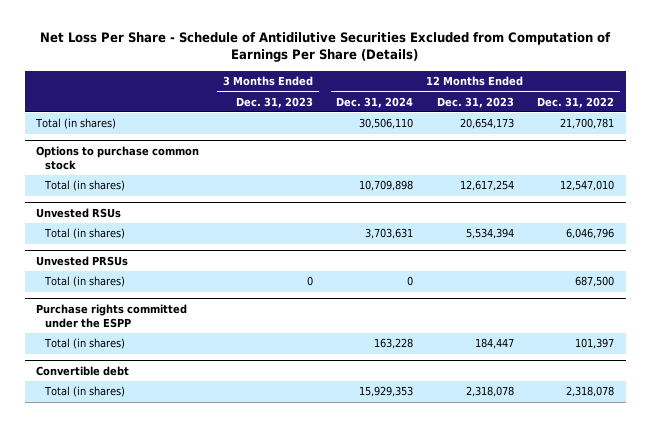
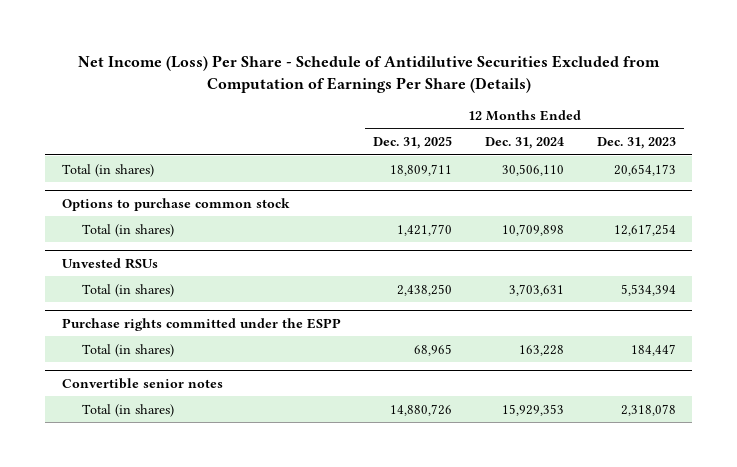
- Net Loss Per Share - Schedule of Antidilutive Securities Excluded from Computation of Earnings Per Share (Details)
+ Net Income (Loss) Per Share - Schedule of Antidilutive Securities Excluded from Computation of Earnings Per Share (Details)
- | 3 Months Ended Dec. 31, 2023 | 12 Months Ended Dec. 31, 2024 | 12 Months Ended Dec. 31, 2023 | 12 Months Ended Dec. 31, 2022
+ | 12 Months Ended Dec. 31, 2025 | 12 Months Ended Dec. 31, 2024 | 12 Months Ended Dec. 31, 2023
- Unvested PRSUs
- Total (in shares) | 0 | 0 | | 687,500
- Convertible debt
+ Convertible senior notes

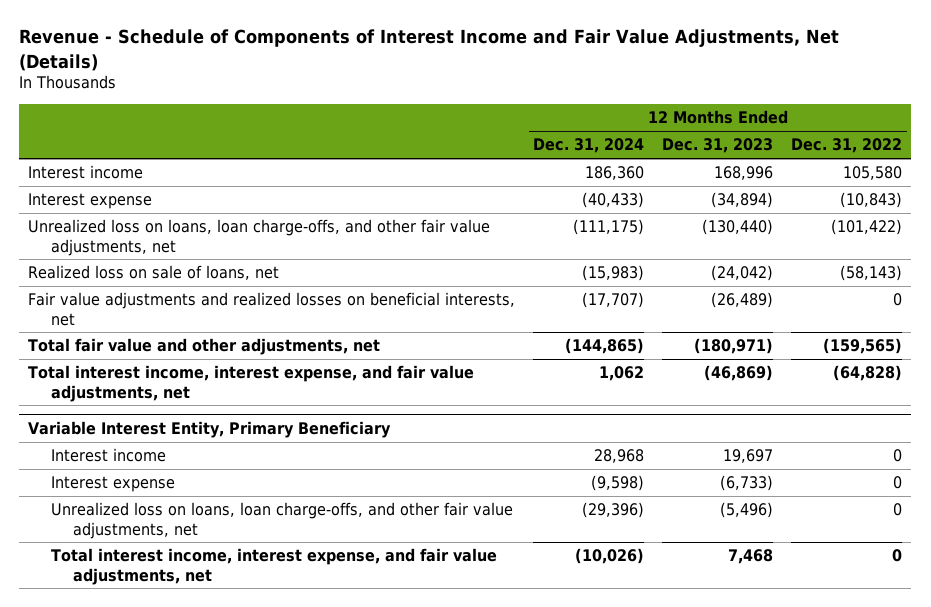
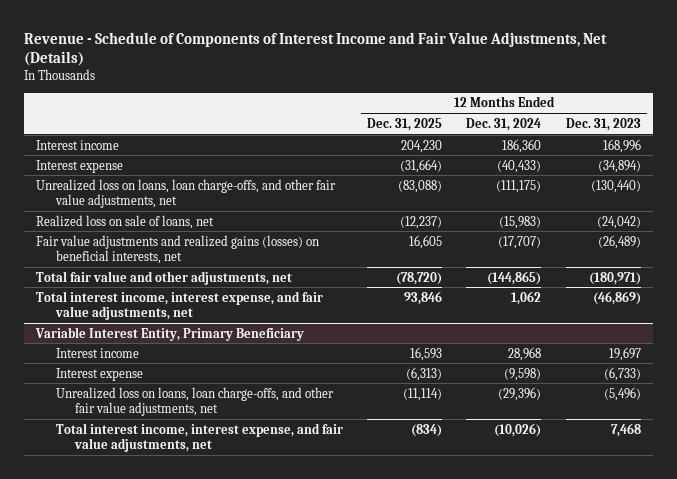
- | 12 Months Ended Dec. 31, 2024 | 12 Months Ended Dec. 31, 2023 | 12 Months Ended Dec. 31, 2022
+ | 12 Months Ended Dec. 31, 2025 | 12 Months Ended Dec. 31, 2024 | 12 Months Ended Dec. 31, 2023
- Fair value adjustments and realized losses on beneficial interests, net | (17,707) | (26,489) | 0
+ Fair value adjustments and realized gains (losses) on beneficial interests, net | 16,605 | (17,707) | (26,489)

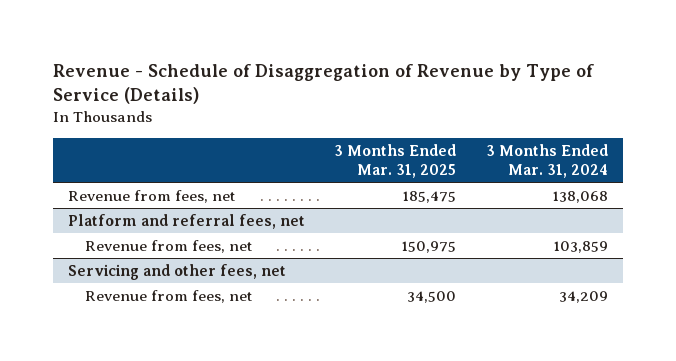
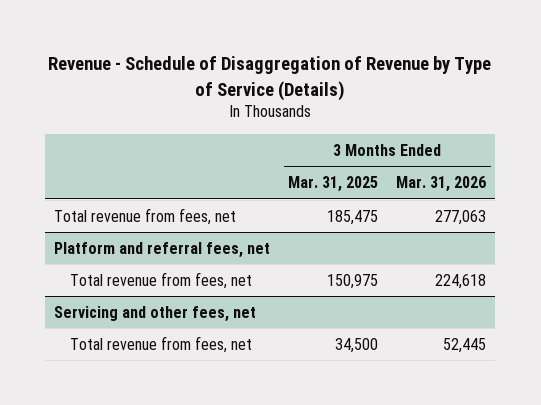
- | 3 Months Ended Mar. 31, 2025 | 3 Months Ended Mar. 31, 2024
+ | 3 Months Ended Mar. 31, 2025 | 3 Months Ended Mar. 31, 2026
- Revenue from fees, net | 185,475 | 138,068
+ Total revenue from fees, net | 185,475 | 277,063
@ Platform and referral fees, net
- Revenue from fees, net | 150,975 | 103,859
+ Total revenue from fees, net | 150,975 | 224,618
@ Servicing and other fees, net
- Revenue from fees, net | 34,500 | 34,209
+ Total revenue from fees, net | 34,500 | 52,445

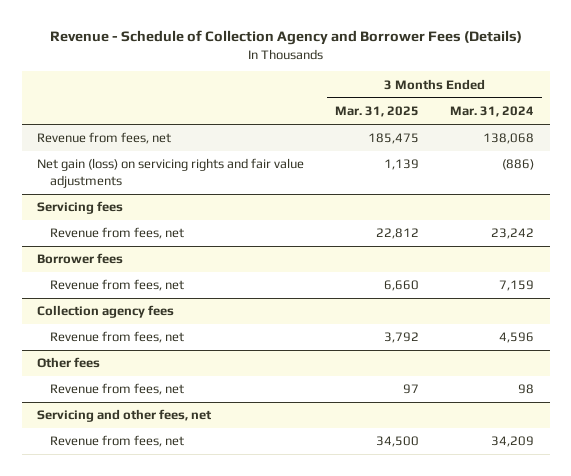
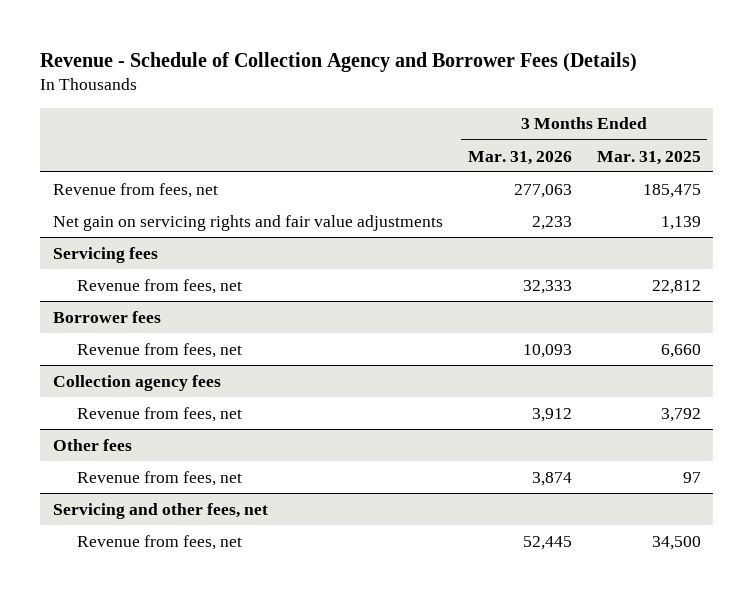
- | 3 Months Ended Mar. 31, 2025 | 3 Months Ended Mar. 31, 2024
+ | 3 Months Ended Mar. 31, 2026 | 3 Months Ended Mar. 31, 2025
- Net gain (loss) on servicing rights and fair value adjustments | 1,139 | (886)
+ Net gain on servicing rights and fair value adjustments | 2,233 | 1,139

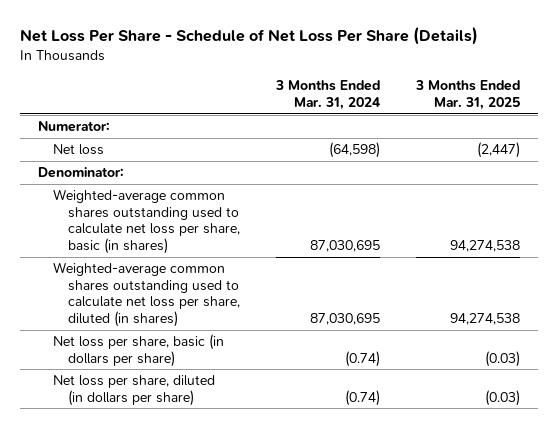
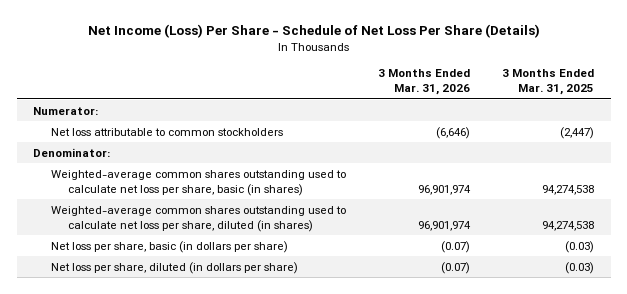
- Net Loss Per Share - Schedule of Net Loss Per Share (Details)
+ Net Income (Loss) Per Share - Schedule of Net Loss Per Share (Details)
- | 3 Months Ended Mar. 31, 2024 | 3 Months Ended Mar. 31, 2025
+ | 3 Months Ended Mar. 31, 2026 | 3 Months Ended Mar. 31, 2025
- Net loss | (64,598) | (2,447)
+ Net loss attributable to common stockholders | (6,646) | (2,447)

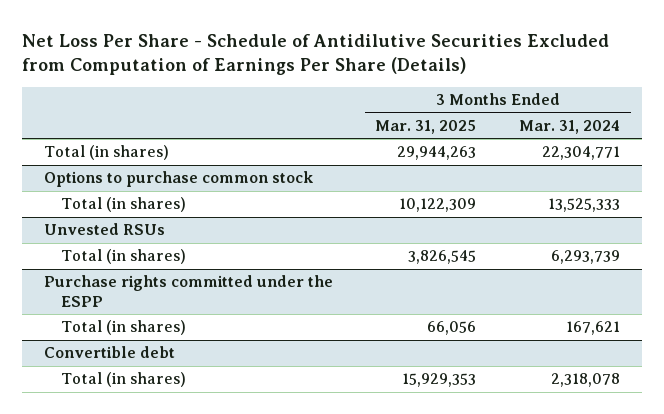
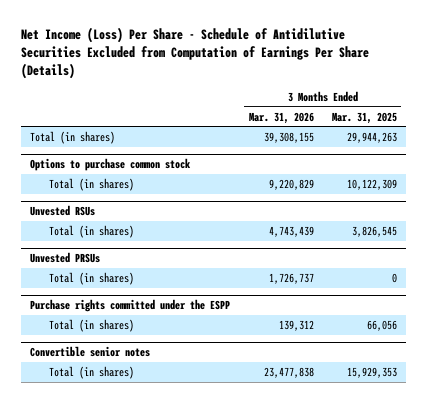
- Net Loss Per Share - Schedule of Antidilutive Securities Excluded from Computation of Earnings Per Share (Details)
+ Net Income (Loss) Per Share - Schedule of Antidilutive Securities Excluded from Computation of Earnings Per Share (Details)
- | 3 Months Ended Mar. 31, 2025 | 3 Months Ended Mar. 31, 2024
+ | 3 Months Ended Mar. 31, 2026 | 3 Months Ended Mar. 31, 2025
+ Unvested PRSUs
+ Total (in shares) | 1,726,737 | 0
- Convertible debt
+ Convertible senior notes

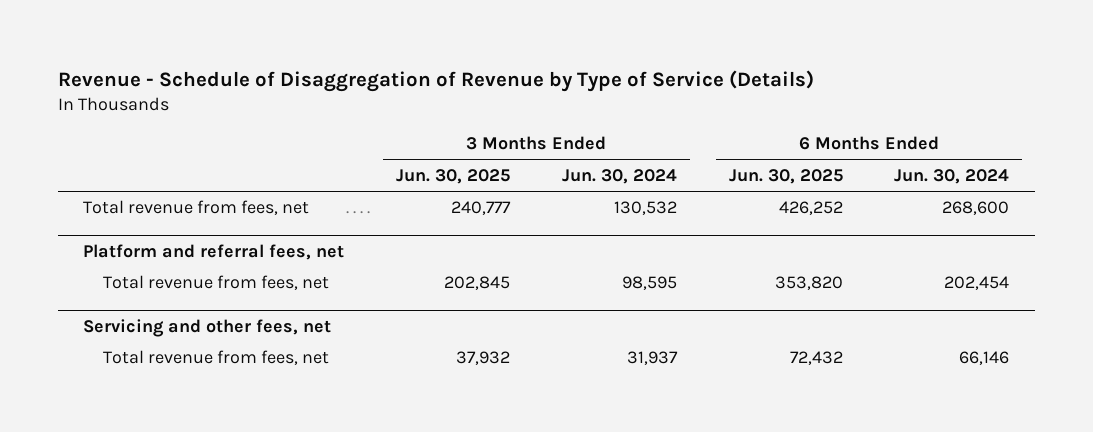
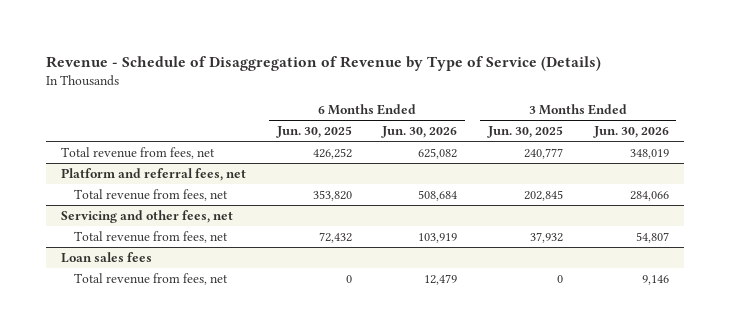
- | 3 Months Ended Jun. 30, 2025 | 3 Months Ended Jun. 30, 2024 | 6 Months Ended Jun. 30, 2025 | 6 Months Ended Jun. 30, 2024
+ | 6 Months Ended Jun. 30, 2025 | 6 Months Ended Jun. 30, 2026 | 3 Months Ended Jun. 30, 2025 | 3 Months Ended Jun. 30, 2026
+ Loan sales fees
+ Total revenue from fees, net | 0 | 12,479 | 0 | 9,146

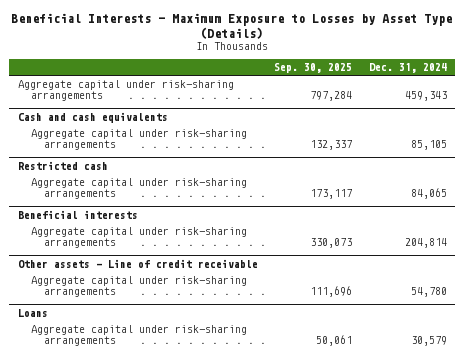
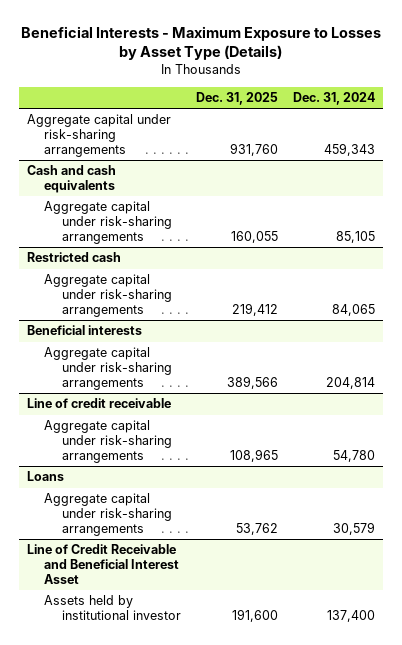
- | Sep. 30, 2025 | Dec. 31, 2024
+ | Dec. 31, 2025 | Dec. 31, 2024
- Other assets - Line of credit receivable
+ Line of credit receivable
+ Line of Credit Receivable and Beneficial Interest Asset
+ Assets held by institutional investor | 191,600 | 137,400

